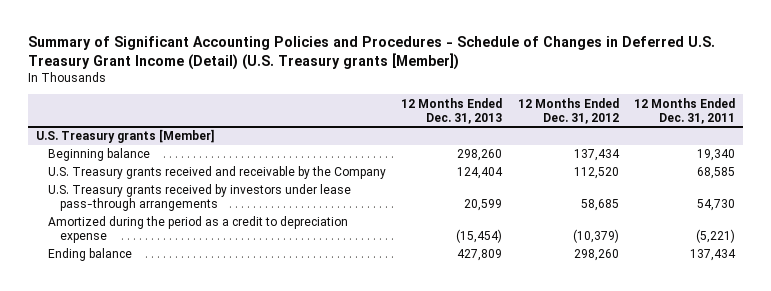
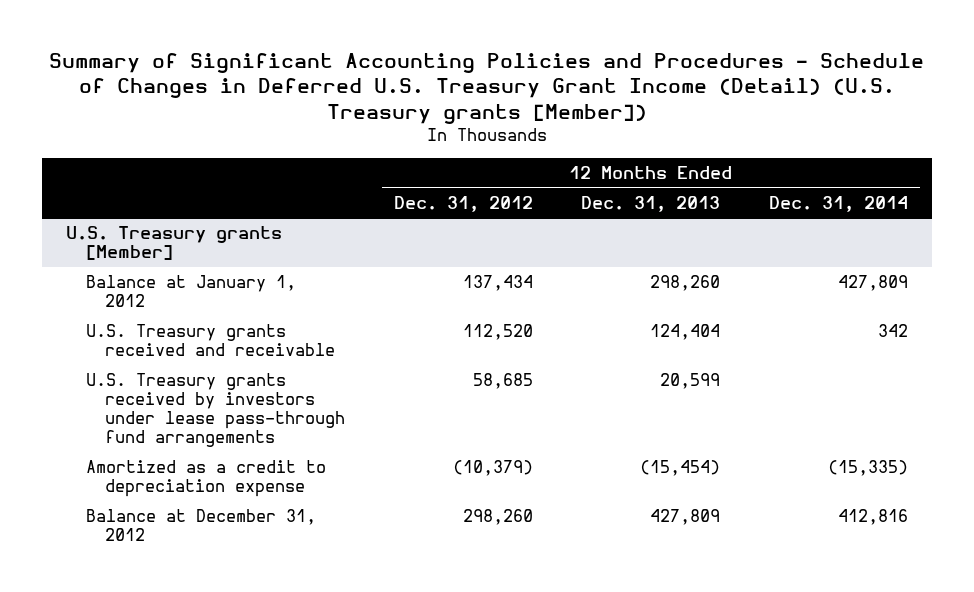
- | 12 Months Ended Dec. 31, 2013 | 12 Months Ended Dec. 31, 2012 | 12 Months Ended Dec. 31, 2011
+ | 12 Months Ended Dec. 31, 2012 | 12 Months Ended Dec. 31, 2013 | 12 Months Ended Dec. 31, 2014
@ U.S. Treasury grants [Member]
- Beginning balance | 298,260 | 137,434 | 19,340
- U.S. Treasury grants received and receivable by the Company | 124,404 | 112,520 | 68,585
- U.S. Treasury grants received by investors under lease pass-through arrangements | 20,599 | 58,685 | 54,730
- Amortized during the period as a credit to depreciation expense | (15,454) | (10,379) | (5,221)
- Ending balance | 427,809 | 298,260 | 137,434
+ Balance at January 1, 2012 | 137,434 | 298,260 | 427,809
+ U.S. Treasury grants received and receivable | 112,520 | 124,404 | 342
+ U.S. Treasury grants received by investors under lease pass-through fund arrangements | 58,685 | 20,599 |
+ Amortized as a credit to depreciation expense | (10,379) | (15,454) | (15,335)
+ Balance at December 31, 2012 | 298,260 | 427,809 | 412,816

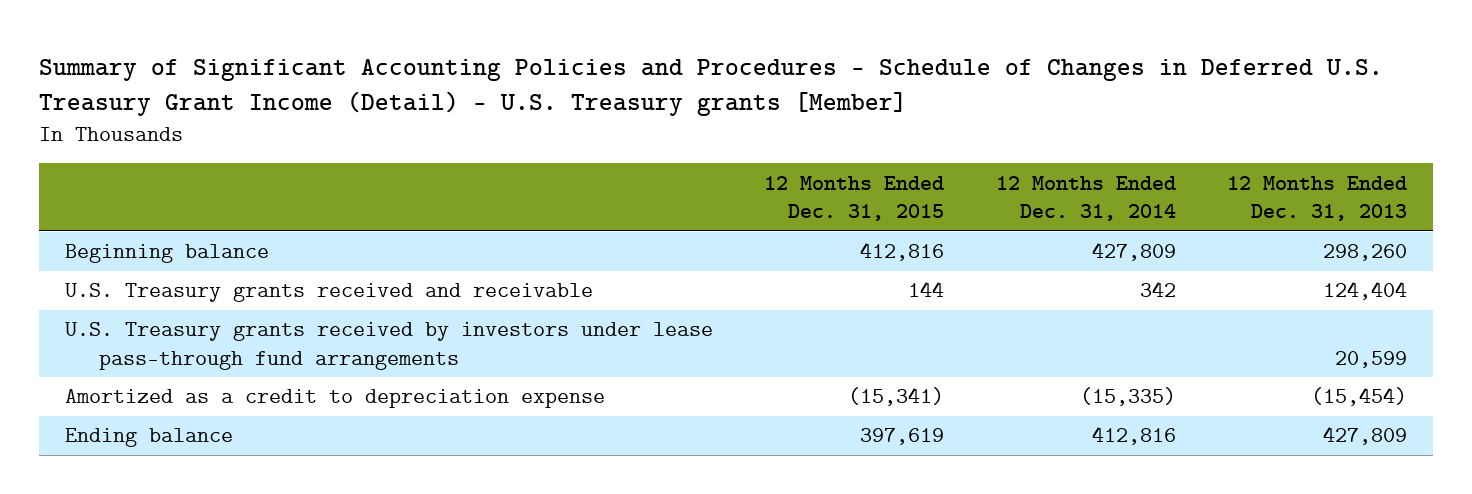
- Summary of Significant Accounting Policies and Procedures - Schedule of Changes in Deferred U.S. Treasury Grant Income (Detail) (U.S. Treasury grants [Member])
+ Summary of Significant Accounting Policies and Procedures - Schedule of Changes in Deferred U.S. Treasury Grant Income (Detail) - U.S. Treasury grants [Member]
- | 12 Months Ended Dec. 31, 2012 | 12 Months Ended Dec. 31, 2013 | 12 Months Ended Dec. 31, 2014
+ | 12 Months Ended Dec. 31, 2015 | 12 Months Ended Dec. 31, 2014 | 12 Months Ended Dec. 31, 2013
- U.S. Treasury grants [Member]
- Balance at January 1, 2012 | 137,434 | 298,260 | 427,809
+ Beginning balance | 412,816 | 427,809 | 298,260
- Balance at December 31, 2012 | 298,260 | 427,809 | 412,816
+ Ending balance | 397,619 | 412,816 | 427,809

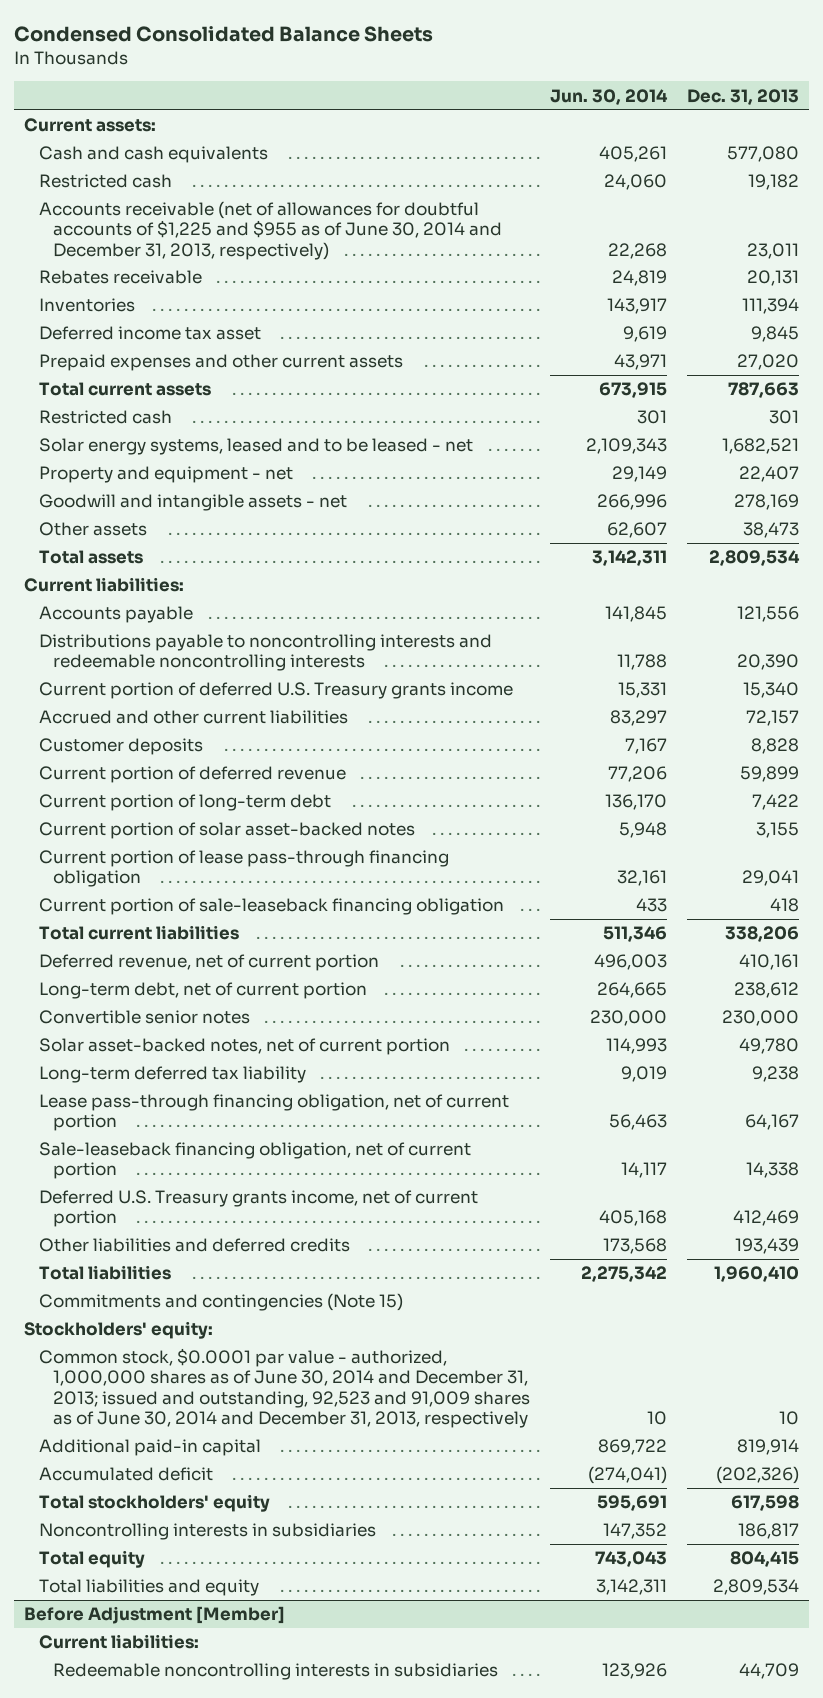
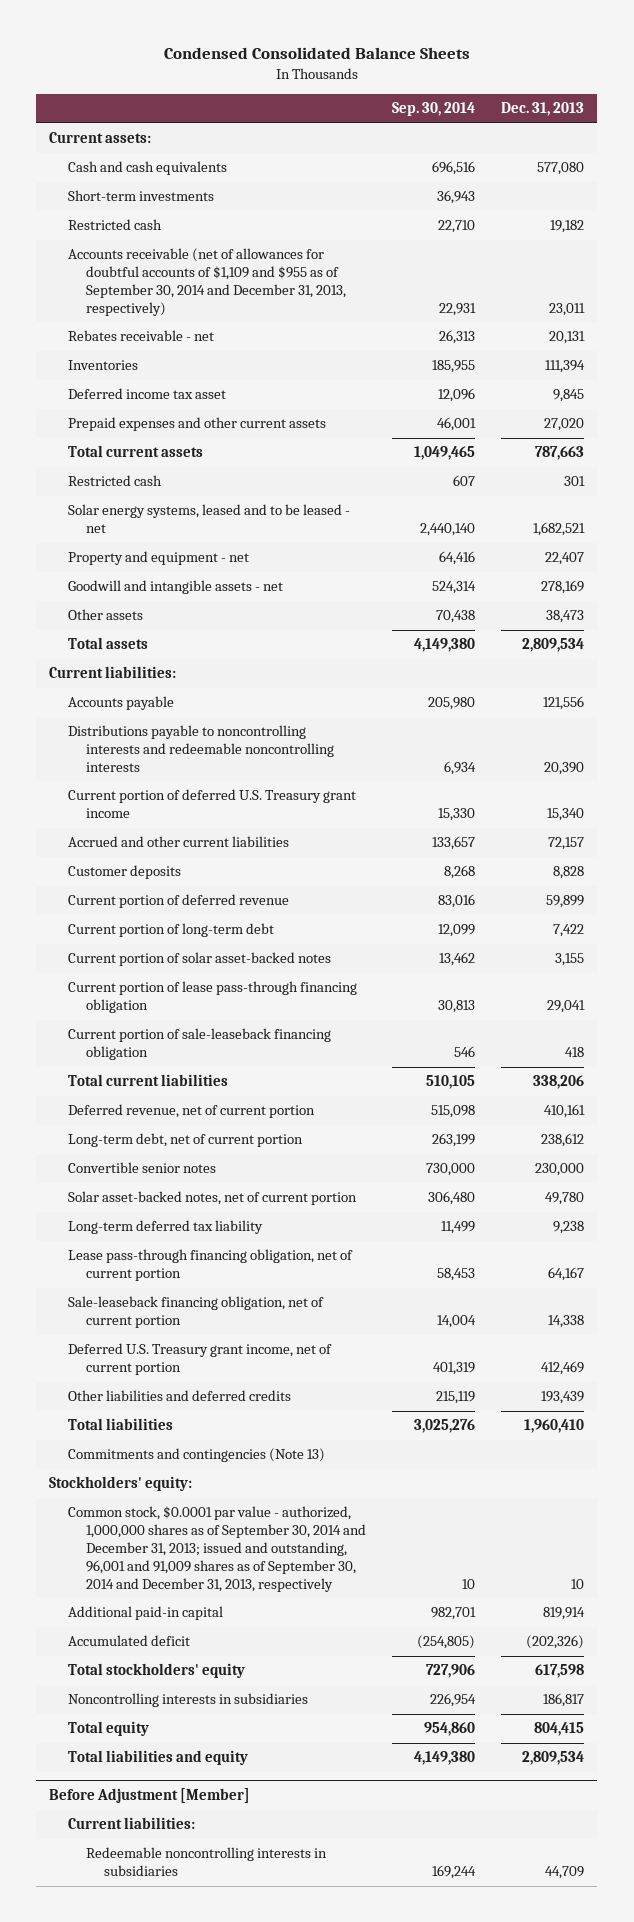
- | Jun. 30, 2014 | Dec. 31, 2013
+ | Sep. 30, 2014 | Dec. 31, 2013
+ Short-term investments | 36,943 |
- Accounts receivable (net of allowances for doubtful accounts of $1,225 and $955 as of June 30, 2014 and December 31, 2013, respectively) | 22,268 | 23,011
- Rebates receivable | 24,819 | 20,131
+ Accounts receivable (net of allowances for doubtful accounts of $1,109 and $955 as of September 30, 2014 and December 31, 2013, respectively) | 22,931 | 23,011
+ Rebates receivable - net | 26,313 | 20,131
- Current portion of deferred U.S. Treasury grants income | 15,331 | 15,340
+ Current portion of deferred U.S. Treasury grant income | 15,330 | 15,340
- Deferred U.S. Treasury grants income, net of current portion | 405,168 | 412,469
+ Deferred U.S. Treasury grant income, net of current portion | 401,319 | 412,469
- Commitments and contingencies (Note 15)
+ Commitments and contingencies (Note 13)
- Common stock, $0.0001 par value - authorized, 1,000,000 shares as of June 30, 2014 and December 31, 2013; issued and outstanding, 92,523 and 91,009 shares as of June 30, 2014 and December 31, 2013, respectively | 10 | 10
+ Common stock, $0.0001 par value - authorized, 1,000,000 shares as of September 30, 2014 and December 31, 2013; issued and outstanding, 96,001 and 91,009 shares as of September 30, 2014 and December 31, 2013, respectively | 10 | 10

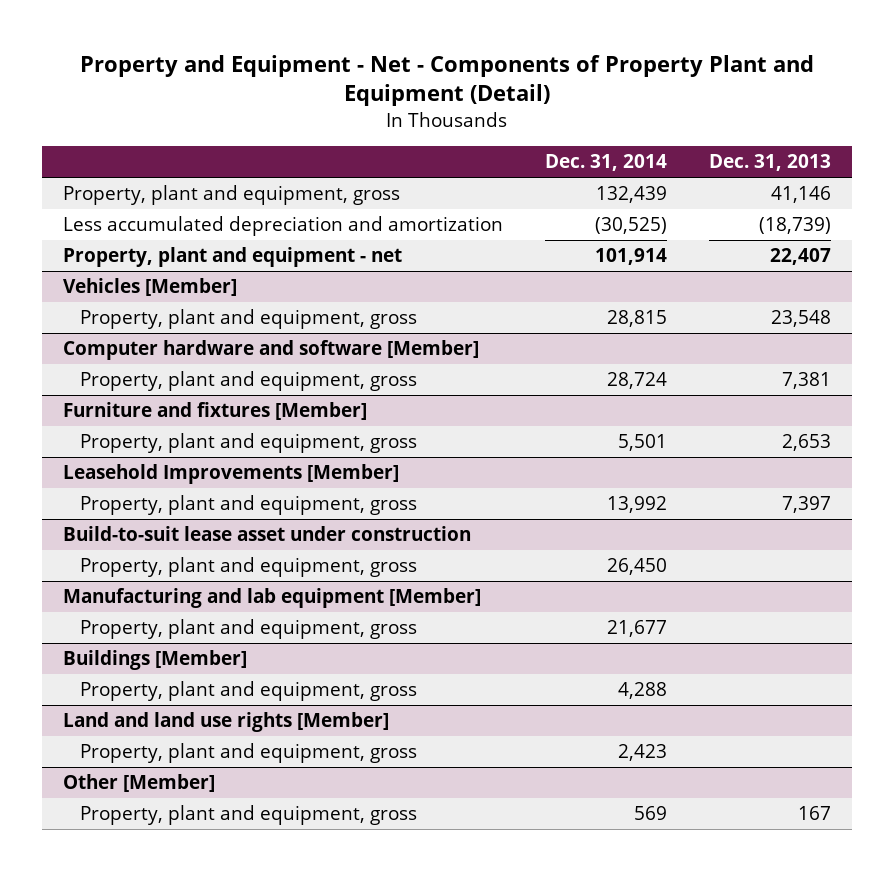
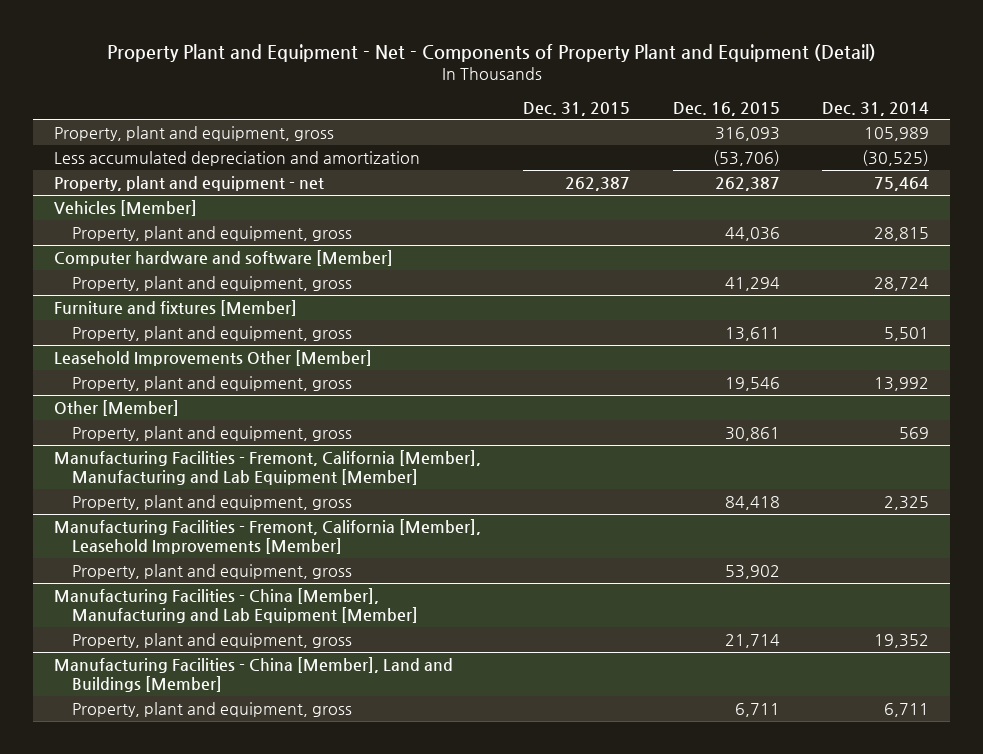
- Property and Equipment - Net - Components of Property Plant and Equipment (Detail)
+ Property Plant and Equipment - Net - Components of Property Plant and Equipment (Detail)
- | Dec. 31, 2014 | Dec. 31, 2013
+ | Dec. 31, 2015 | Dec. 16, 2015 | Dec. 31, 2014
- Property, plant and equipment, gross | 132,439 | 41,146
+ Property, plant and equipment, gross | | 316,093 | 105,989
- Property, plant and equipment - net | 101,914 | 22,407
+ Property, plant and equipment - net | 262,387 | 262,387 | 75,464
- Leasehold Improvements [Member]
+ Leasehold Improvements Other [Member]
- Build-to-suit lease asset under construction
- Property, plant and equipment, gross | 26,450 |
- Manufacturing and lab equipment [Member]
- Property, plant and equipment, gross | 21,677 |
- Buildings [Member]
- Property, plant and equipment, gross | 4,288 |
- Land and land use rights [Member]
- Property, plant and equipment, gross | 2,423 |
+ Manufacturing Facilities - Fremont, California [Member], Manufacturing and Lab Equipment [Member]
+ Property, plant and equipment, gross | | 84,418 | 2,325
+ Manufacturing Facilities - Fremont, California [Member], Leasehold Improvements [Member]
+ Property, plant and equipment, gross | | 53,902 |
+ Manufacturing Facilities - China [Member], Manufacturing and Lab Equipment [Member]
+ Property, plant and equipment, gross | | 21,714 | 19,352
+ Manufacturing Facilities - China [Member], Land and Buildings [Member]
+ Property, plant and equipment, gross | | 6,711 | 6,711

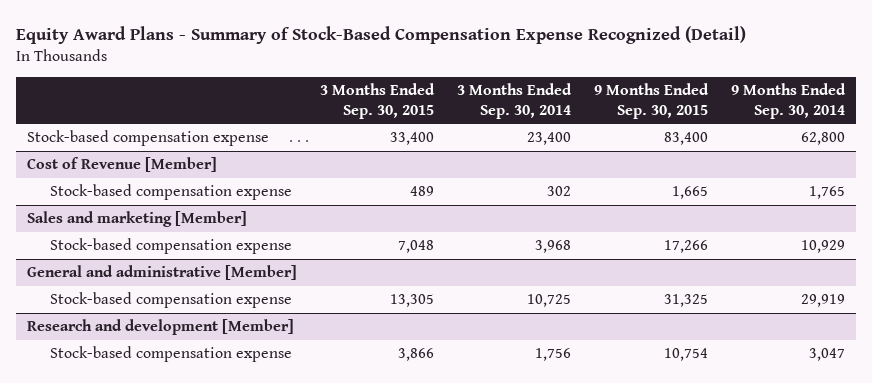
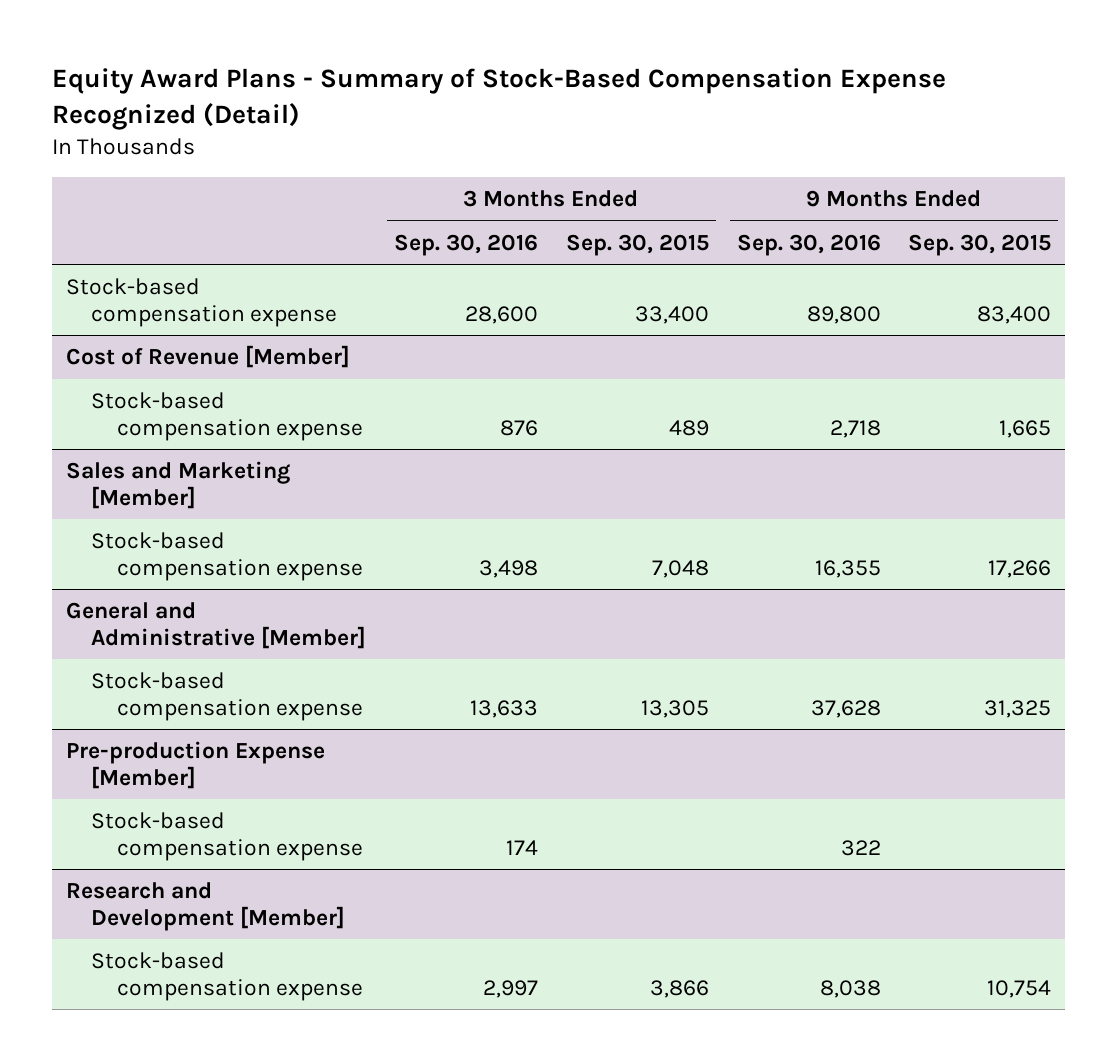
- | 3 Months Ended Sep. 30, 2015 | 3 Months Ended Sep. 30, 2014 | 9 Months Ended Sep. 30, 2015 | 9 Months Ended Sep. 30, 2014
+ | 3 Months Ended Sep. 30, 2016 | 3 Months Ended Sep. 30, 2015 | 9 Months Ended Sep. 30, 2016 | 9 Months Ended Sep. 30, 2015
- Sales and marketing [Member]
+ Sales and Marketing [Member]
- General and administrative [Member]
+ General and Administrative [Member]
- Research and development [Member]
+ Pre-production Expense [Member]
+ Stock-based compensation expense | 174 | | 322 |
+ Research and Development [Member]

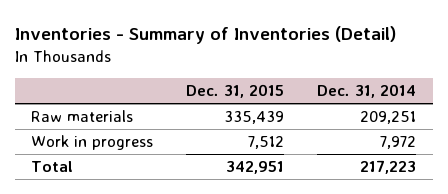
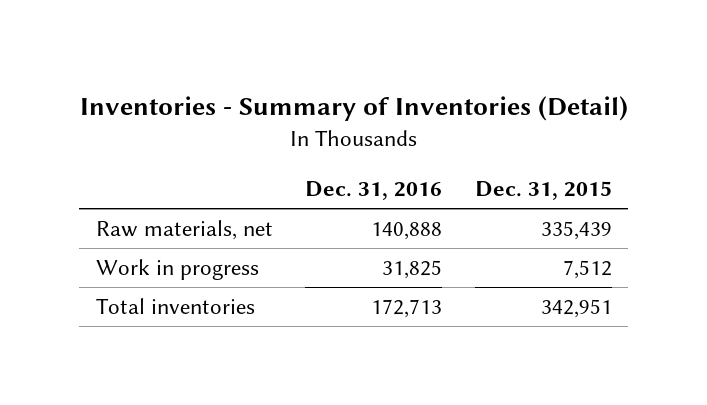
- | Dec. 31, 2015 | Dec. 31, 2014
+ | Dec. 31, 2016 | Dec. 31, 2015
- Raw materials | 335,439 | 209,251
+ Raw materials, net | 140,888 | 335,439
- Total | 342,951 | 217,223
+ Total inventories | 172,713 | 342,951

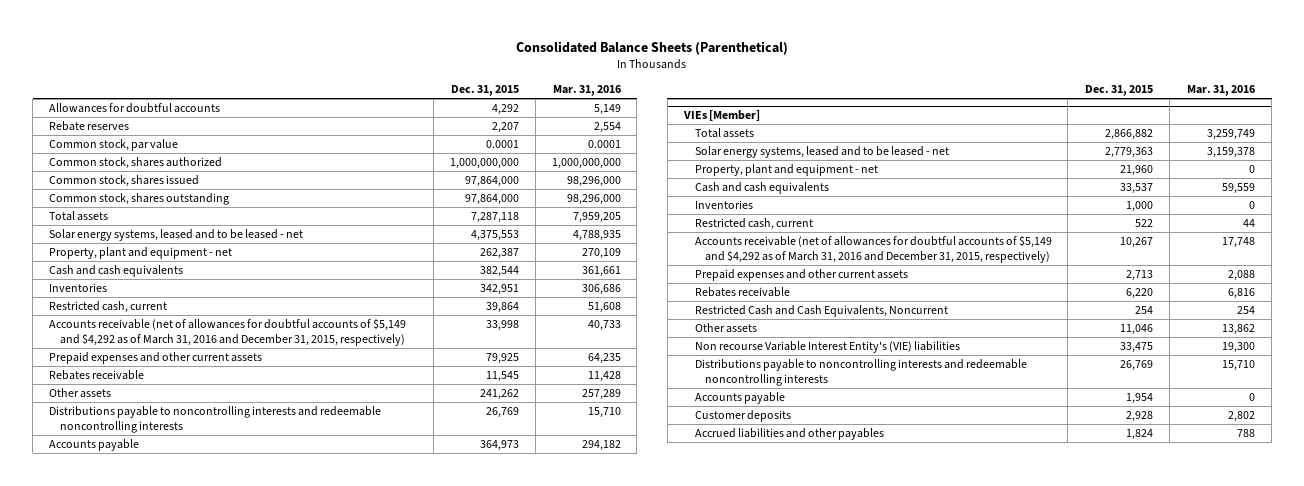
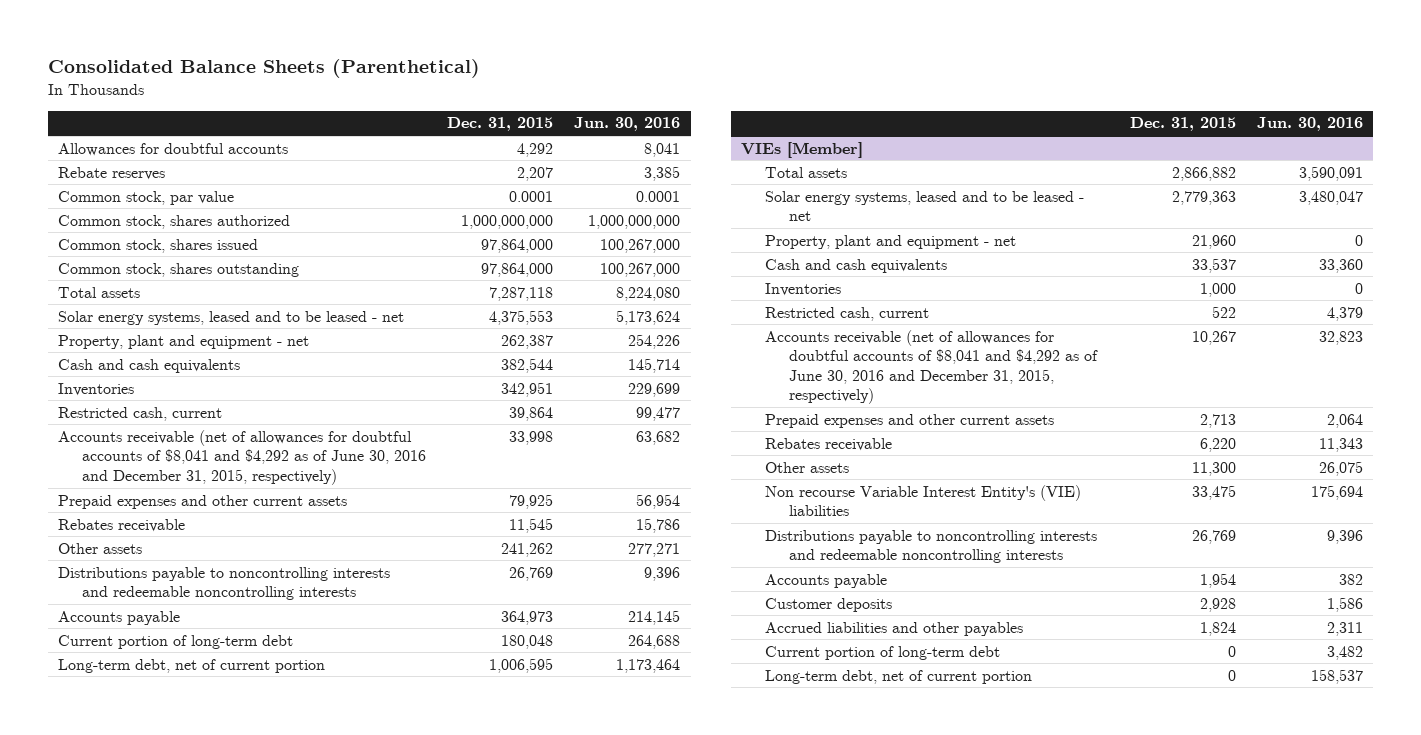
- | Dec. 31, 2015 | Mar. 31, 2016
+ | Dec. 31, 2015 | Jun. 30, 2016
- Accounts receivable (net of allowances for doubtful accounts of $5,149 and $4,292 as of March 31, 2016 and December 31, 2015, respectively) | 33,998 | 40,733
+ Accounts receivable (net of allowances for doubtful accounts of $8,041 and $4,292 as of June 30, 2016 and December 31, 2015, respectively) | 33,998 | 63,682
+ Current portion of long-term debt | 180,048 | 264,688
+ Long-term debt, net of current portion | 1,006,595 | 1,173,464
@ VIEs [Member]
- Accounts receivable (net of allowances for doubtful accounts of $5,149 and $4,292 as of March 31, 2016 and December 31, 2015, respectively) | 10,267 | 17,748
+ Accounts receivable (net of allowances for doubtful accounts of $8,041 and $4,292 as of June 30, 2016 and December 31, 2015, respectively) | 10,267 | 32,823
- Restricted Cash and Cash Equivalents, Noncurrent | 254 | 254
- Other assets | 11,046 | 13,862
+ Other assets | 11,300 | 26,075
+ Current portion of long-term debt | 0 | 3,482
+ Long-term debt, net of current portion | 0 | 158,537

